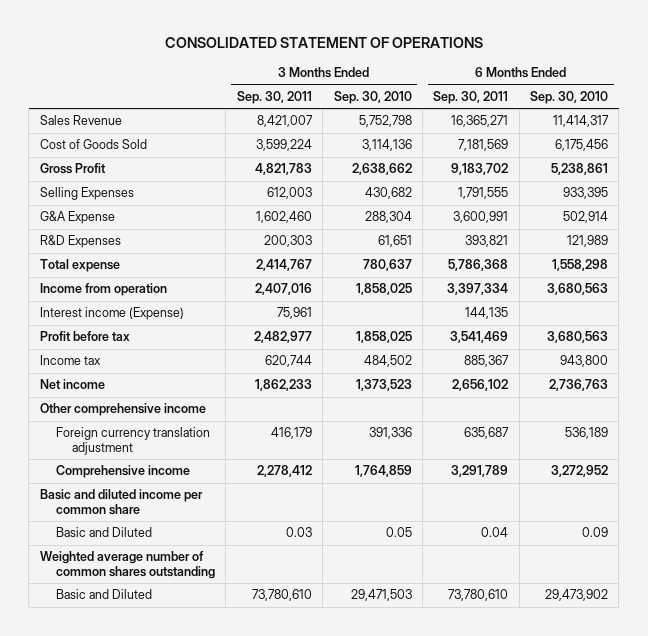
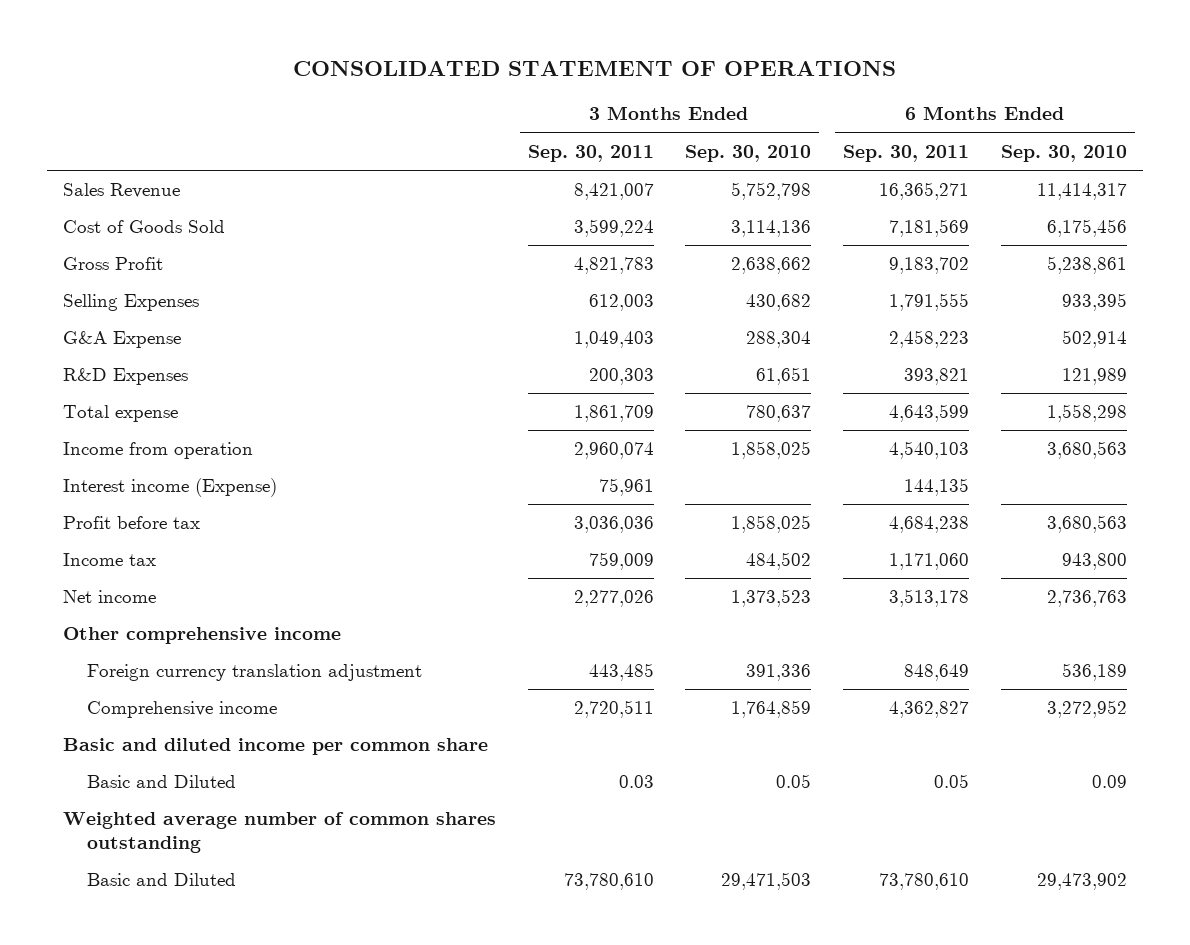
- G&A Expense | 1,602,460 | 288,304 | 3,600,991 | 502,914
+ G&A Expense | 1,049,403 | 288,304 | 2,458,223 | 502,914
- Total expense | 2,414,767 | 780,637 | 5,786,368 | 1,558,298
- Income from operation | 2,407,016 | 1,858,025 | 3,397,334 | 3,680,563
+ Total expense | 1,861,709 | 780,637 | 4,643,599 | 1,558,298
+ Income from operation | 2,960,074 | 1,858,025 | 4,540,103 | 3,680,563
- Profit before tax | 2,482,977 | 1,858,025 | 3,541,469 | 3,680,563
- Income tax | 620,744 | 484,502 | 885,367 | 943,800
- Net income | 1,862,233 | 1,373,523 | 2,656,102 | 2,736,763
+ Profit before tax | 3,036,036 | 1,858,025 | 4,684,238 | 3,680,563
+ Income tax | 759,009 | 484,502 | 1,171,060 | 943,800
+ Net income | 2,277,026 | 1,373,523 | 3,513,178 | 2,736,763
- Foreign currency translation adjustment | 416,179 | 391,336 | 635,687 | 536,189
- Comprehensive income | 2,278,412 | 1,764,859 | 3,291,789 | 3,272,952
+ Foreign currency translation adjustment | 443,485 | 391,336 | 848,649 | 536,189
+ Comprehensive income | 2,720,511 | 1,764,859 | 4,362,827 | 3,272,952
- Basic and Diluted | 0.03 | 0.05 | 0.04 | 0.09
+ Basic and Diluted | 0.03 | 0.05 | 0.05 | 0.09

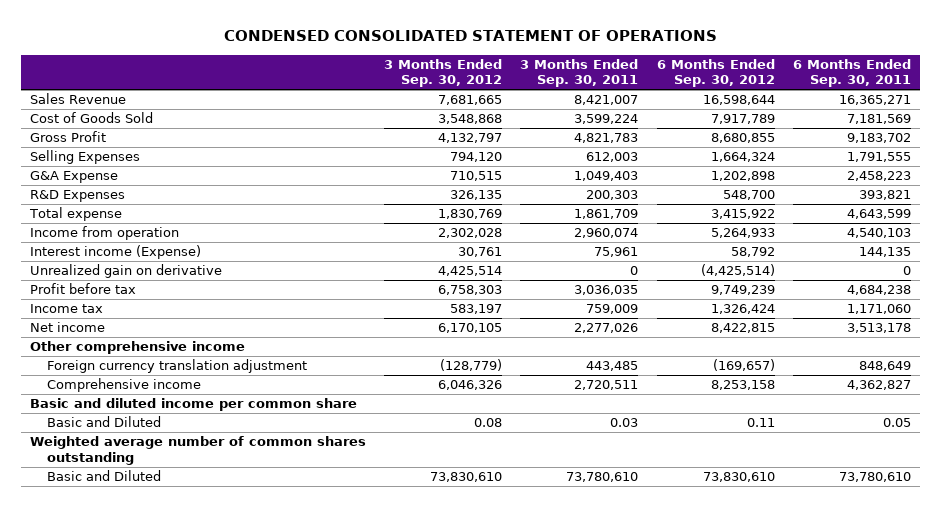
- CONSOLIDATED STATEMENT OF OPERATIONS
+ CONDENSED CONSOLIDATED STATEMENT OF OPERATIONS
- | 3 Months Ended Sep. 30, 2011 | 3 Months Ended Sep. 30, 2010 | 6 Months Ended Sep. 30, 2011 | 6 Months Ended Sep. 30, 2010
+ | 3 Months Ended Sep. 30, 2012 | 3 Months Ended Sep. 30, 2011 | 6 Months Ended Sep. 30, 2012 | 6 Months Ended Sep. 30, 2011
- Profit before tax | 3,036,036 | 1,858,025 | 4,684,238 | 3,680,563
+ Unrealized gain on derivative | 4,425,514 | 0 | (4,425,514) | 0
+ Profit before tax | 6,758,303 | 3,036,035 | 9,749,239 | 4,684,238

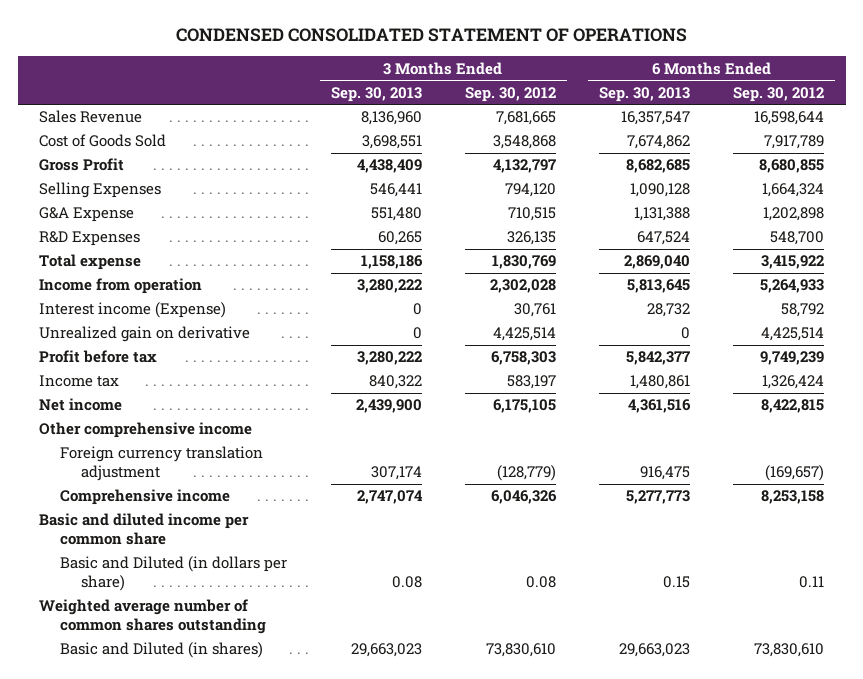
- | 3 Months Ended Sep. 30, 2012 | 3 Months Ended Sep. 30, 2011 | 6 Months Ended Sep. 30, 2012 | 6 Months Ended Sep. 30, 2011
+ | 3 Months Ended Sep. 30, 2013 | 3 Months Ended Sep. 30, 2012 | 6 Months Ended Sep. 30, 2013 | 6 Months Ended Sep. 30, 2012
- Unrealized gain on derivative | 4,425,514 | 0 | (4,425,514) | 0
+ Unrealized gain on derivative | 0 | 4,425,514 | 0 | 4,425,514
- Net income | 6,170,105 | 2,277,026 | 8,422,815 | 3,513,178
+ Net income | 2,439,900 | 6,175,105 | 4,361,516 | 8,422,815
- Basic and Diluted | 0.08 | 0.03 | 0.11 | 0.05
+ Basic and Diluted (in dollars per share) | 0.08 | 0.08 | 0.15 | 0.11
- Basic and Diluted | 73,830,610 | 73,780,610 | 73,830,610 | 73,780,610
+ Basic and Diluted (in shares) | 29,663,023 | 73,830,610 | 29,663,023 | 73,830,610

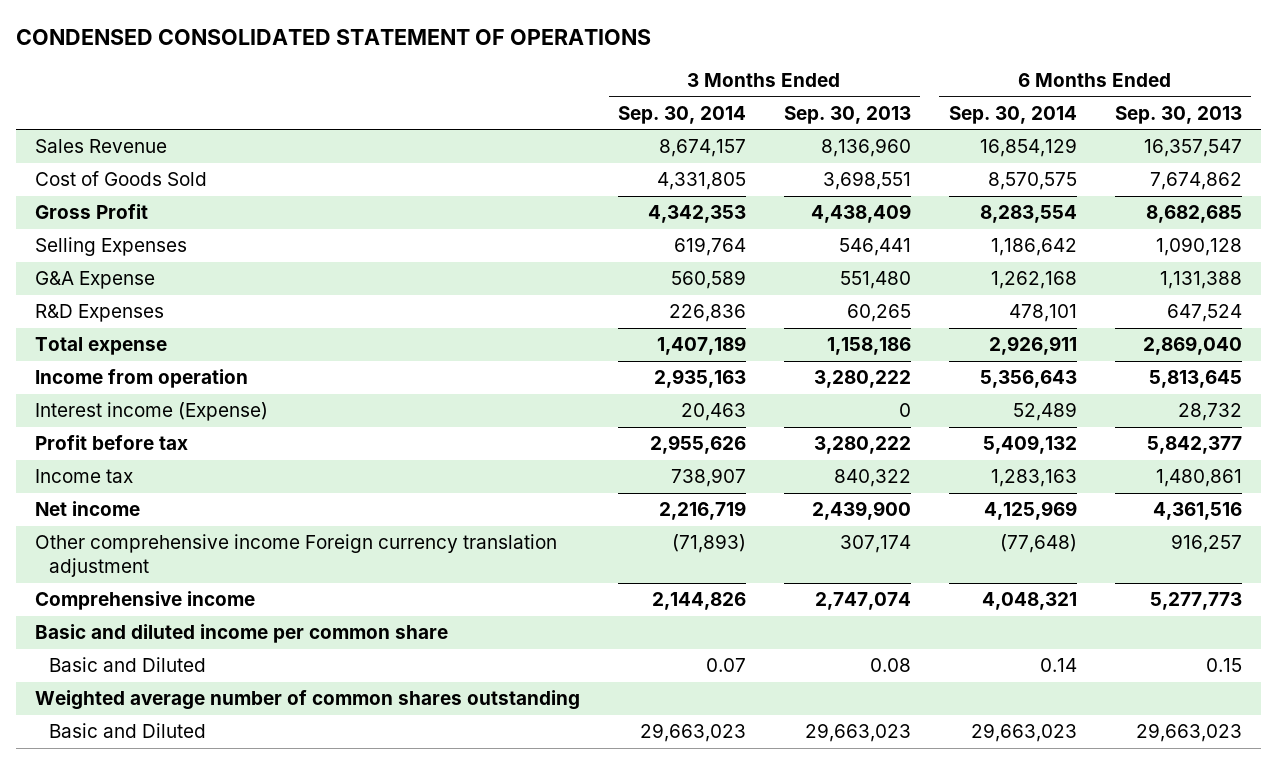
- | 3 Months Ended Sep. 30, 2013 | 3 Months Ended Sep. 30, 2012 | 6 Months Ended Sep. 30, 2013 | 6 Months Ended Sep. 30, 2012
+ | 3 Months Ended Sep. 30, 2014 | 3 Months Ended Sep. 30, 2013 | 6 Months Ended Sep. 30, 2014 | 6 Months Ended Sep. 30, 2013
- Unrealized gain on derivative | 0 | 4,425,514 | 0 | 4,425,514
- Other comprehensive income
- Foreign currency translation adjustment | 307,174 | (128,779) | 916,475 | (169,657)
+ Other comprehensive income Foreign currency translation adjustment | (71,893) | 307,174 | (77,648) | 916,257
- Basic and Diluted (in dollars per share) | 0.08 | 0.08 | 0.15 | 0.11
+ Basic and Diluted | 0.07 | 0.08 | 0.14 | 0.15
- Basic and Diluted (in shares) | 29,663,023 | 73,830,610 | 29,663,023 | 73,830,610
+ Basic and Diluted | 29,663,023 | 29,663,023 | 29,663,023 | 29,663,023

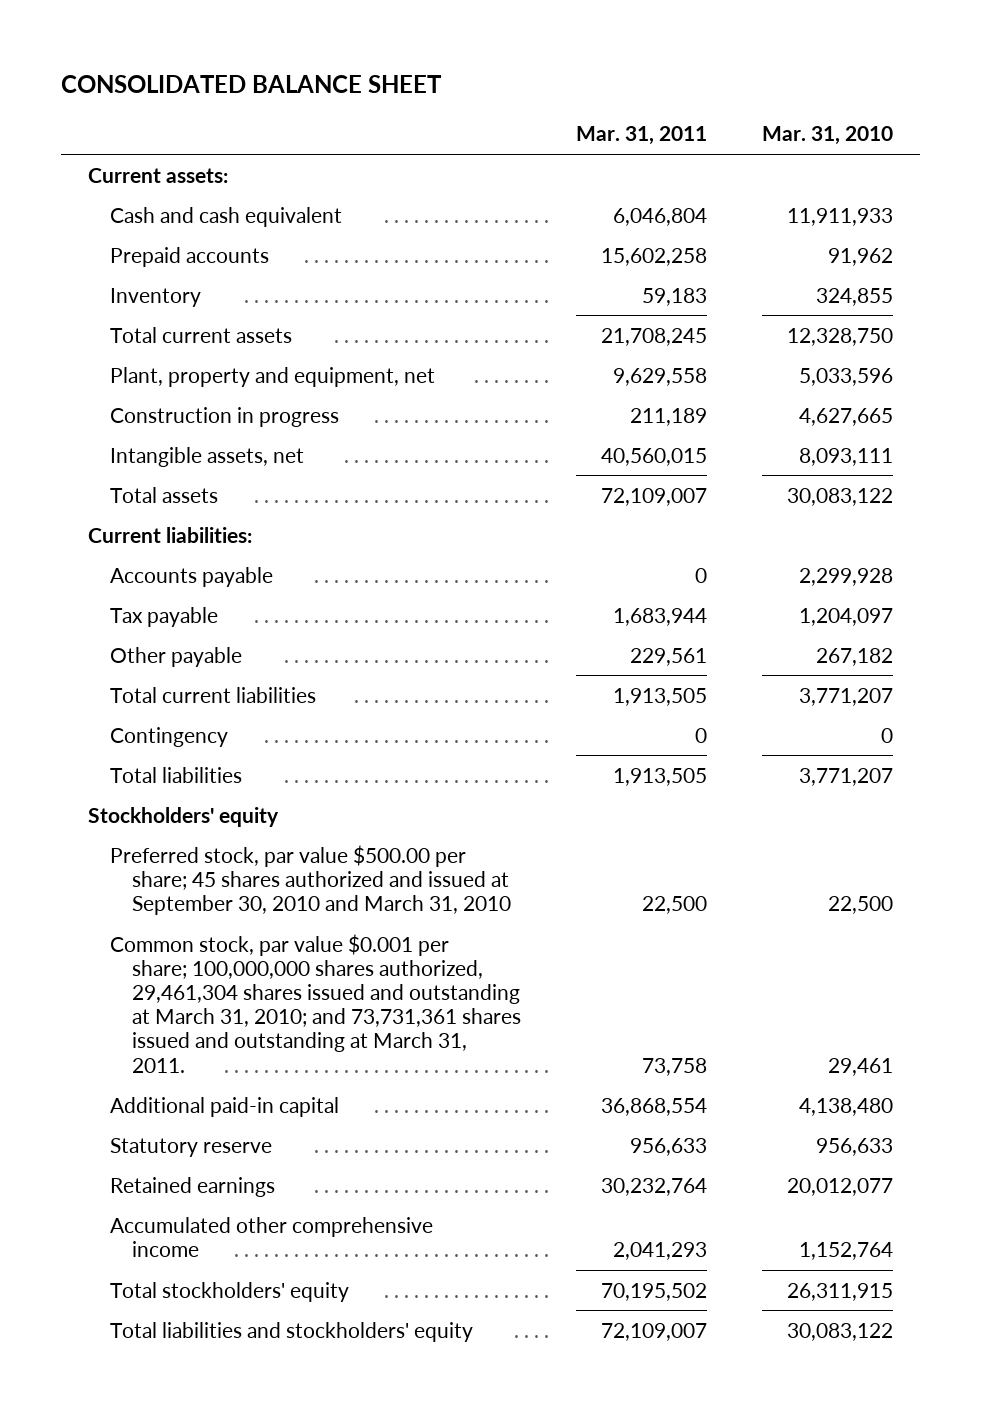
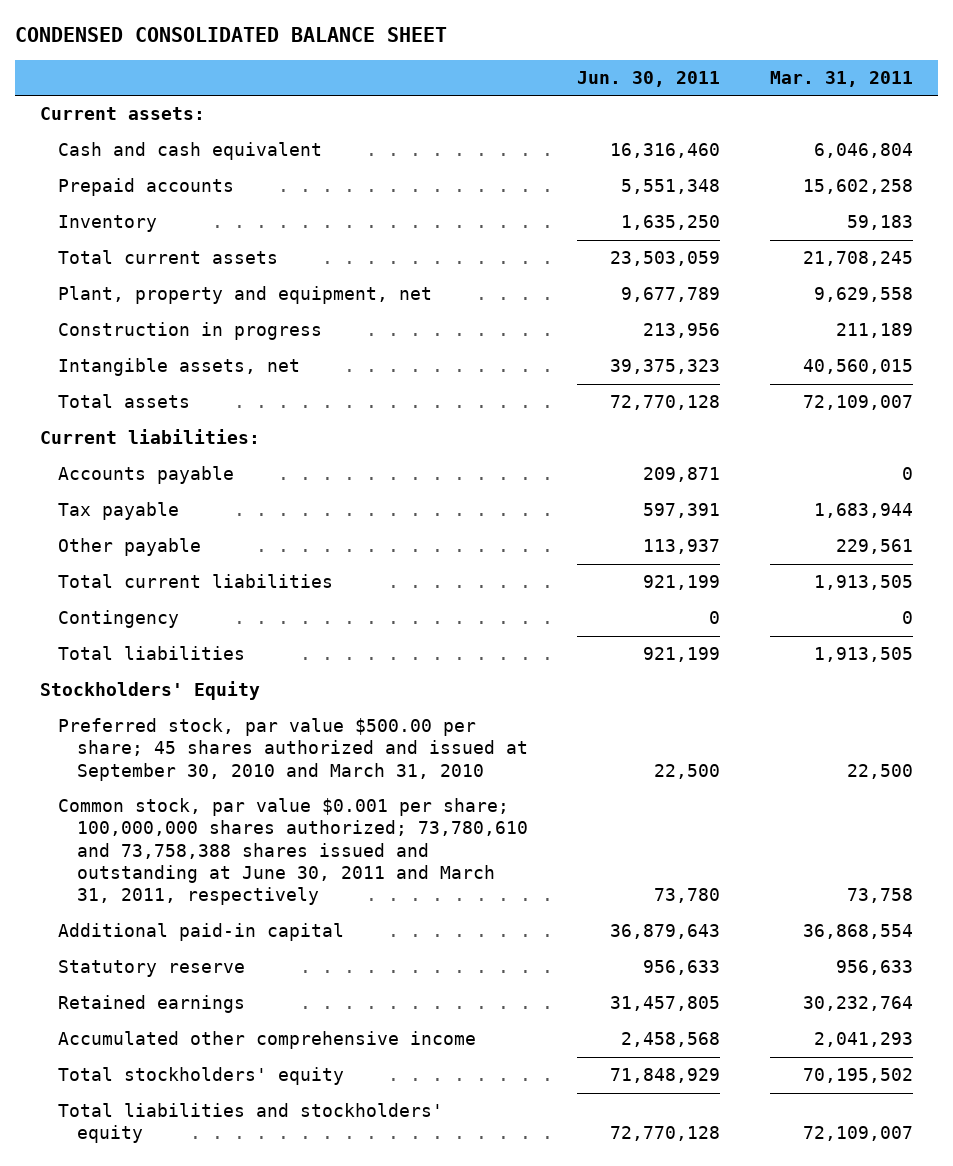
- CONSOLIDATED BALANCE SHEET
+ CONDENSED CONSOLIDATED BALANCE SHEET
- | Mar. 31, 2011 | Mar. 31, 2010
+ | Jun. 30, 2011 | Mar. 31, 2011
- Stockholders' equity
+ Stockholders' Equity
- Common stock, par value $0.001 per share; 100,000,000 shares authorized, 29,461,304 shares issued and outstanding at March 31, 2010; and 73,731,361 shares issued and outstanding at March 31, 2011. | 73,758 | 29,461
+ Common stock, par value $0.001 per share; 100,000,000 shares authorized; 73,780,610 and 73,758,388 shares issued and outstanding at June 30, 2011 and March 31, 2011, respectively | 73,780 | 73,758

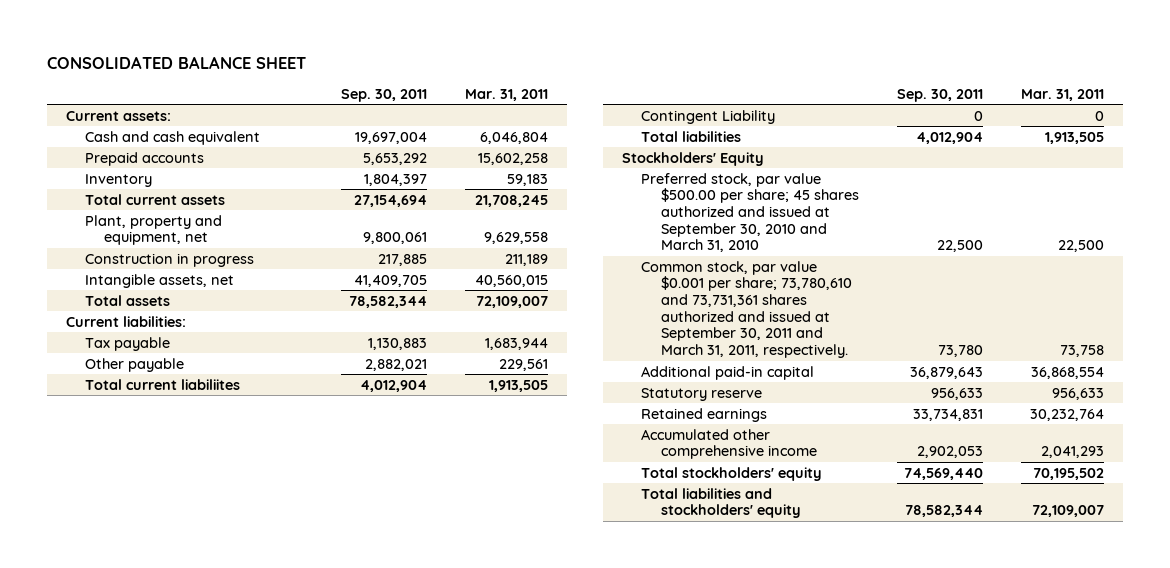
- CONDENSED CONSOLIDATED BALANCE SHEET
+ CONSOLIDATED BALANCE SHEET
- | Jun. 30, 2011 | Mar. 31, 2011
+ | Sep. 30, 2011 | Mar. 31, 2011
- Accounts payable | 209,871 | 0
- Total current liabilities | 921,199 | 1,913,505
- Contingency | 0 | 0
+ Total current liabiliites | 4,012,904 | 1,913,505
+ Contingent Liability | 0 | 0
- Common stock, par value $0.001 per share; 100,000,000 shares authorized; 73,780,610 and 73,758,388 shares issued and outstanding at June 30, 2011 and March 31, 2011, respectively | 73,780 | 73,758
+ Common stock, par value $0.001 per share; 73,780,610 and 73,731,361 shares authorized and issued at September 30, 2011 and March 31, 2011, respectively. | 73,780 | 73,758

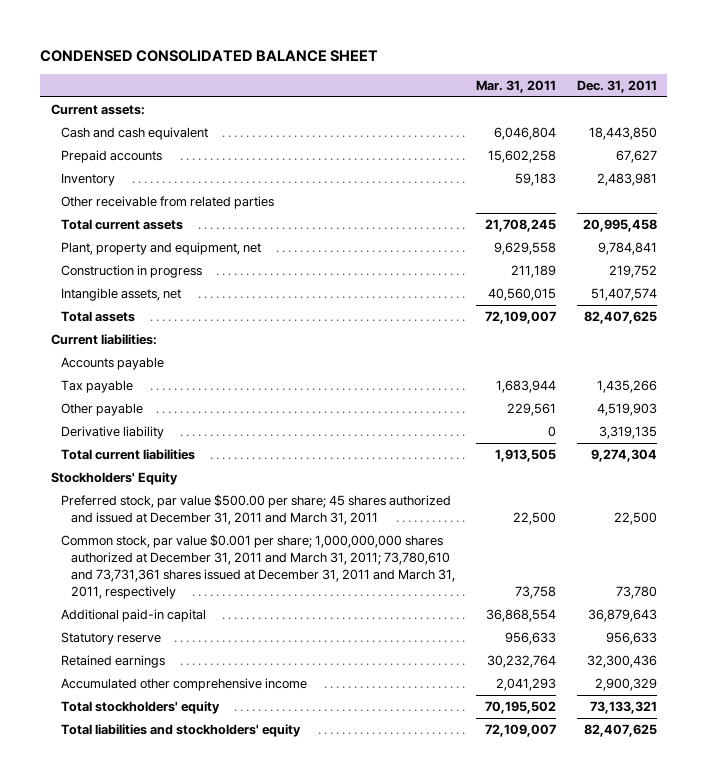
- CONSOLIDATED BALANCE SHEET
+ CONDENSED CONSOLIDATED BALANCE SHEET
- | Sep. 30, 2011 | Mar. 31, 2011
+ | Mar. 31, 2011 | Dec. 31, 2011
+ Other receivable from related parties
+ Accounts payable
- Total current liabiliites | 4,012,904 | 1,913,505
- Contingent Liability | 0 | 0
- Total liabilities | 4,012,904 | 1,913,505
+ Derivative liability | 0 | 3,319,135
+ Total current liabilities | 1,913,505 | 9,274,304
- Preferred stock, par value $500.00 per share; 45 shares authorized and issued at September 30, 2010 and March 31, 2010 | 22,500 | 22,500
- Common stock, par value $0.001 per share; 73,780,610 and 73,731,361 shares authorized and issued at September 30, 2011 and March 31, 2011, respectively. | 73,780 | 73,758
+ Preferred stock, par value $500.00 per share; 45 shares authorized and issued at December 31, 2011 and March 31, 2011 | 22,500 | 22,500
+ Common stock, par value $0.001 per share; 1,000,000,000 shares authorized at December 31, 2011 and March 31, 2011; 73,780,610 and 73,731,361 shares issued at December 31, 2011 and March 31, 2011, respectively | 73,758 | 73,780

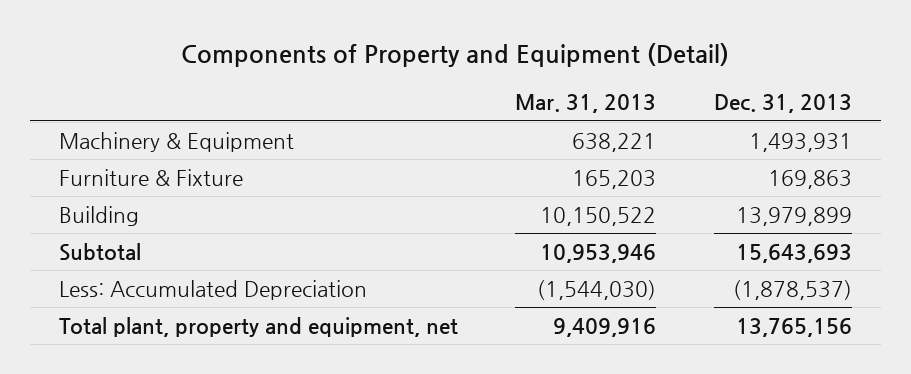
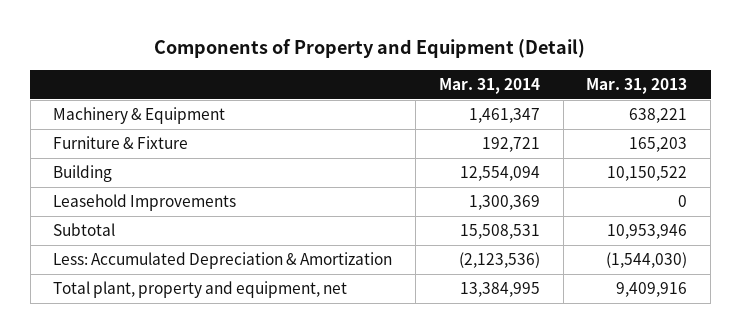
- | Mar. 31, 2013 | Dec. 31, 2013
+ | Mar. 31, 2014 | Mar. 31, 2013
+ Leasehold Improvements | 1,300,369 | 0
- Less: Accumulated Depreciation | (1,544,030) | (1,878,537)
+ Less: Accumulated Depreciation & Amortization | (2,123,536) | (1,544,030)

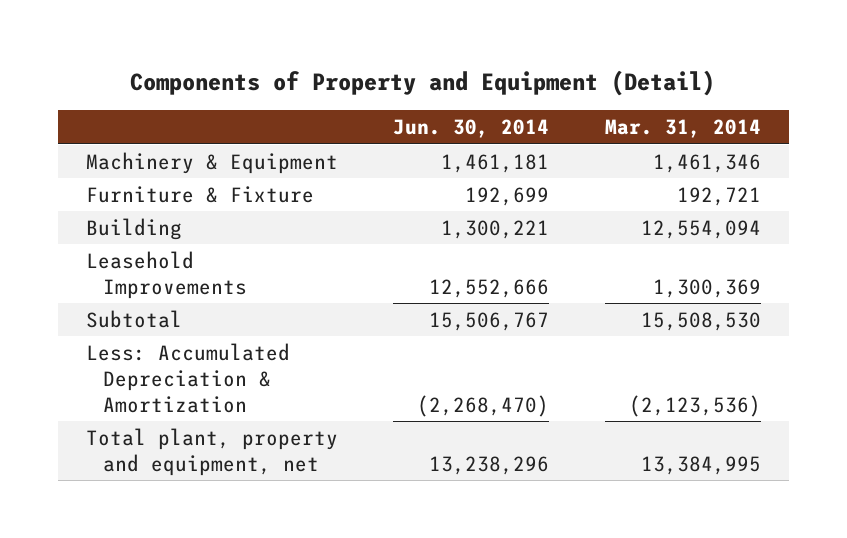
- | Mar. 31, 2014 | Mar. 31, 2013
+ | Jun. 30, 2014 | Mar. 31, 2014
- Machinery & Equipment | 1,461,347 | 638,221
+ Machinery & Equipment | 1,461,181 | 1,461,346
- Subtotal | 15,508,531 | 10,953,946
+ Subtotal | 15,506,767 | 15,508,530

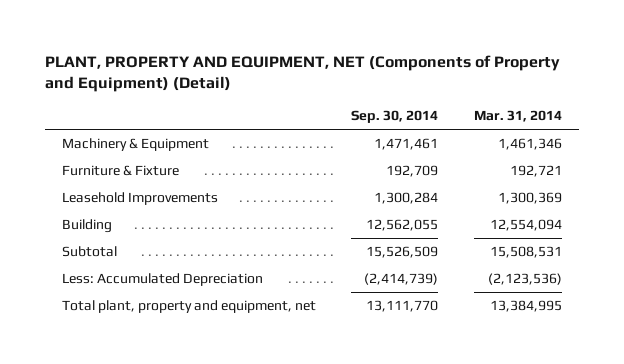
- Components of Property and Equipment (Detail)
+ PLANT, PROPERTY AND EQUIPMENT, NET (Components of Property and Equipment) (Detail)
- | Jun. 30, 2014 | Mar. 31, 2014
+ | Sep. 30, 2014 | Mar. 31, 2014
- Subtotal | 15,506,767 | 15,508,530
- Less: Accumulated Depreciation & Amortization | (2,268,470) | (2,123,536)
moved down: Building | 12,562,055 | 12,554,094
+ Subtotal | 15,526,509 | 15,508,531
+ Less: Accumulated Depreciation | (2,414,739) | (2,123,536)

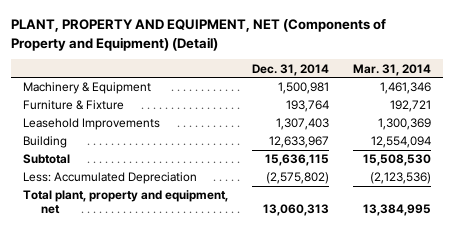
- | Sep. 30, 2014 | Mar. 31, 2014
+ | Dec. 31, 2014 | Mar. 31, 2014
- Subtotal | 15,526,509 | 15,508,531
+ Subtotal | 15,636,115 | 15,508,530

